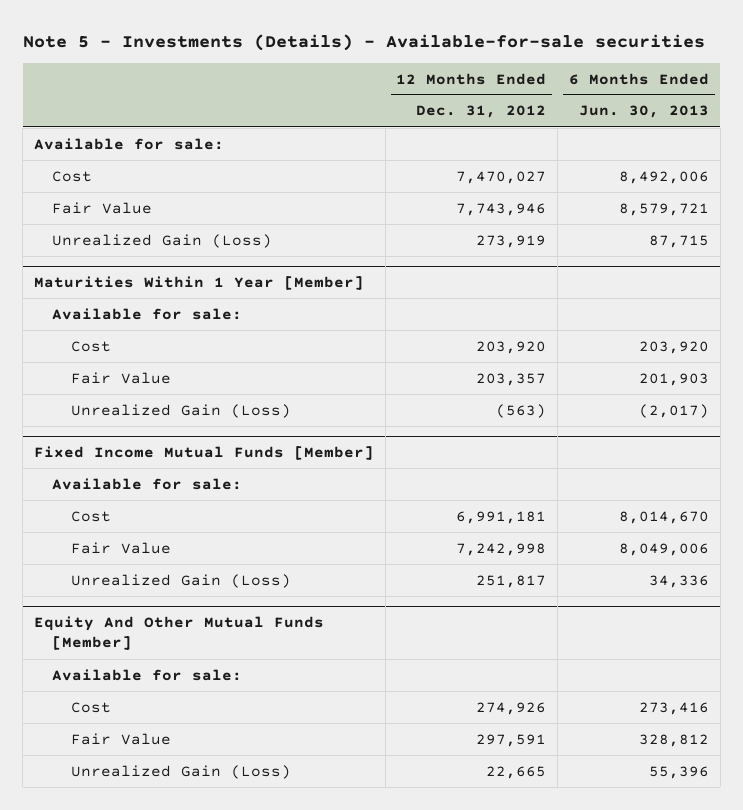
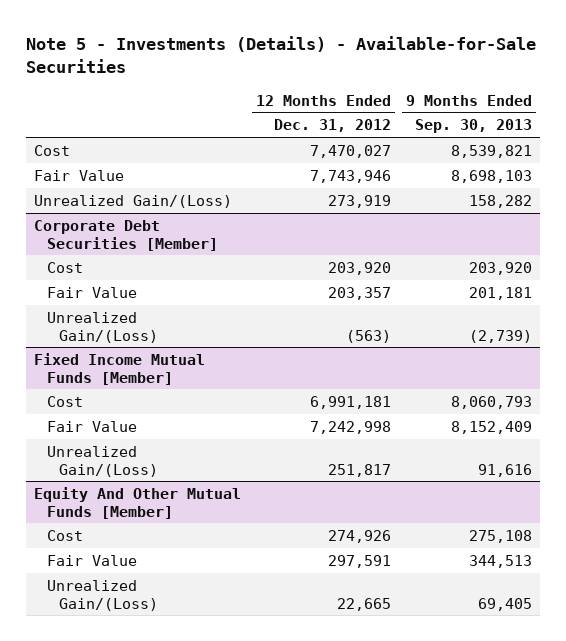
- Note 5 - Investments (Details) - Available-for-sale securities
+ Note 5 - Investments (Details) - Available-for-Sale Securities
- | 12 Months Ended Dec. 31, 2012 | 6 Months Ended Jun. 30, 2013
+ | 12 Months Ended Dec. 31, 2012 | 9 Months Ended Sep. 30, 2013
- Available for sale:
- Unrealized Gain (Loss) | 273,919 | 87,715
- Maturities Within 1 Year [Member]
- Available for sale:
+ Unrealized Gain/(Loss) | 273,919 | 158,282
+ Corporate Debt Securities [Member]
- Unrealized Gain (Loss) | (563) | (2,017)
+ Unrealized Gain/(Loss) | (563) | (2,739)
@ Fixed Income Mutual Funds [Member]
- Available for sale:
- Unrealized Gain (Loss) | 251,817 | 34,336
+ Unrealized Gain/(Loss) | 251,817 | 91,616
@ Equity And Other Mutual Funds [Member]
- Available for sale:
- Unrealized Gain (Loss) | 22,665 | 55,396
+ Unrealized Gain/(Loss) | 22,665 | 69,405

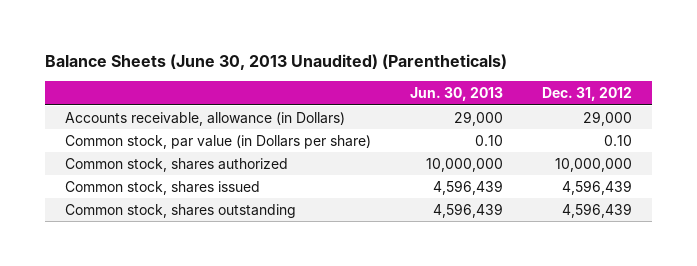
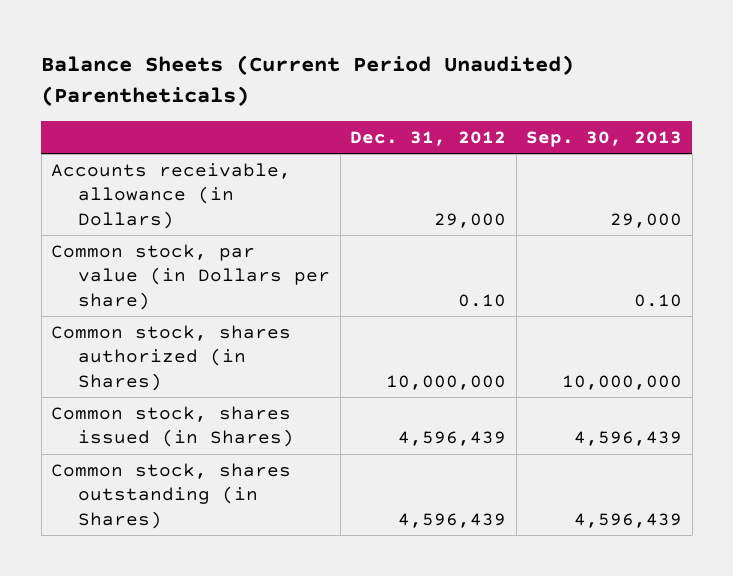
- Balance Sheets (June 30, 2013 Unaudited) (Parentheticals)
+ Balance Sheets (Current Period Unaudited) (Parentheticals)
- | Jun. 30, 2013 | Dec. 31, 2012
+ | Dec. 31, 2012 | Sep. 30, 2013
- Common stock, shares authorized | 10,000,000 | 10,000,000
- Common stock, shares issued | 4,596,439 | 4,596,439
- Common stock, shares outstanding | 4,596,439 | 4,596,439
+ Common stock, shares authorized (in Shares) | 10,000,000 | 10,000,000
+ Common stock, shares issued (in Shares) | 4,596,439 | 4,596,439
+ Common stock, shares outstanding (in Shares) | 4,596,439 | 4,596,439

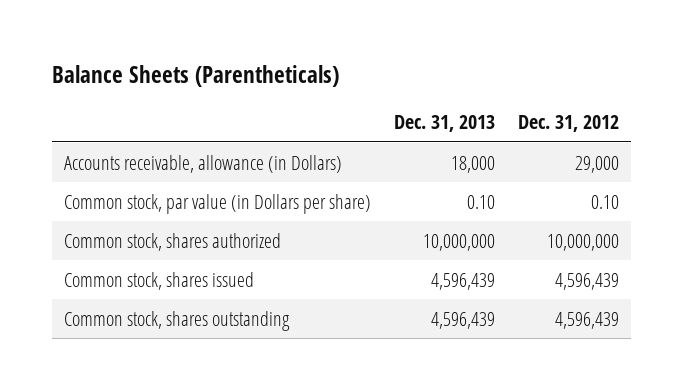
- Balance Sheets (Current Period Unaudited) (Parentheticals)
+ Balance Sheets (Parentheticals)
- | Dec. 31, 2012 | Sep. 30, 2013
+ | Dec. 31, 2013 | Dec. 31, 2012
- Common stock, shares authorized (in Shares) | 10,000,000 | 10,000,000
- Common stock, shares issued (in Shares) | 4,596,439 | 4,596,439
- Common stock, shares outstanding (in Shares) | 4,596,439 | 4,596,439
+ Common stock, shares authorized | 10,000,000 | 10,000,000
+ Common stock, shares issued | 4,596,439 | 4,596,439
+ Common stock, shares outstanding | 4,596,439 | 4,596,439

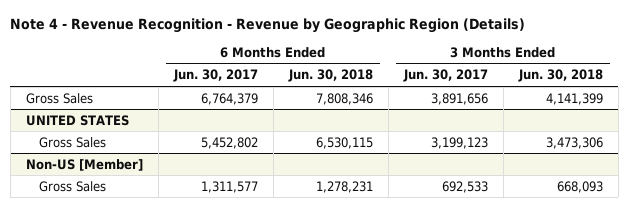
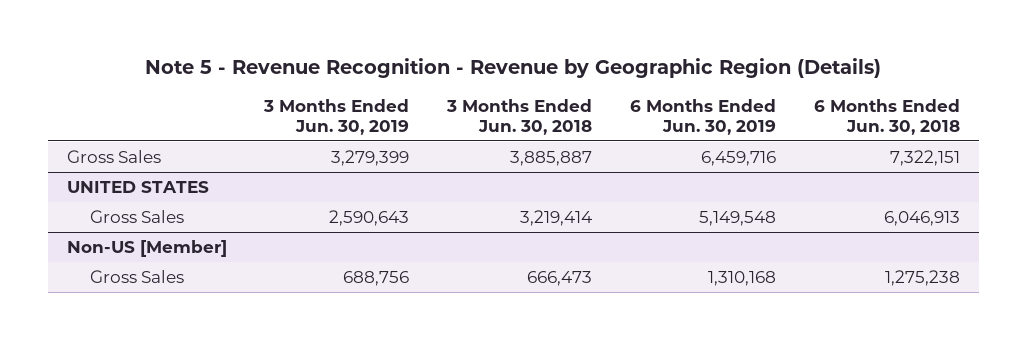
- Note 4 - Revenue Recognition - Revenue by Geographic Region (Details)
+ Note 5 - Revenue Recognition - Revenue by Geographic Region (Details)
- | 6 Months Ended Jun. 30, 2017 | 6 Months Ended Jun. 30, 2018 | 3 Months Ended Jun. 30, 2017 | 3 Months Ended Jun. 30, 2018
+ | 3 Months Ended Jun. 30, 2019 | 3 Months Ended Jun. 30, 2018 | 6 Months Ended Jun. 30, 2019 | 6 Months Ended Jun. 30, 2018
- Gross Sales | 6,764,379 | 7,808,346 | 3,891,656 | 4,141,399
+ Gross Sales | 3,279,399 | 3,885,887 | 6,459,716 | 7,322,151
@ UNITED STATES
- Gross Sales | 5,452,802 | 6,530,115 | 3,199,123 | 3,473,306
+ Gross Sales | 2,590,643 | 3,219,414 | 5,149,548 | 6,046,913
@ Non-US [Member]
- Gross Sales | 1,311,577 | 1,278,231 | 692,533 | 668,093
+ Gross Sales | 688,756 | 666,473 | 1,310,168 | 1,275,238

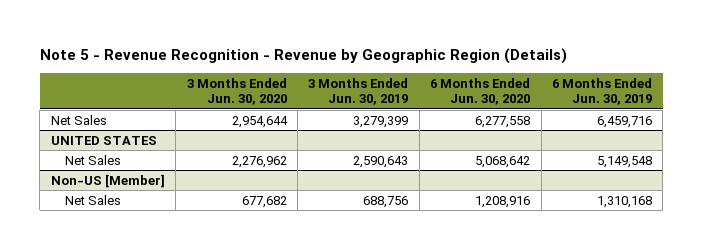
- | 3 Months Ended Jun. 30, 2019 | 3 Months Ended Jun. 30, 2018 | 6 Months Ended Jun. 30, 2019 | 6 Months Ended Jun. 30, 2018
+ | 3 Months Ended Jun. 30, 2020 | 3 Months Ended Jun. 30, 2019 | 6 Months Ended Jun. 30, 2020 | 6 Months Ended Jun. 30, 2019
- Gross Sales | 3,279,399 | 3,885,887 | 6,459,716 | 7,322,151
+ Net Sales | 2,954,644 | 3,279,399 | 6,277,558 | 6,459,716
@ UNITED STATES
- Gross Sales | 2,590,643 | 3,219,414 | 5,149,548 | 6,046,913
+ Net Sales | 2,276,962 | 2,590,643 | 5,068,642 | 5,149,548
@ Non-US [Member]
- Gross Sales | 688,756 | 666,473 | 1,310,168 | 1,275,238
+ Net Sales | 677,682 | 688,756 | 1,208,916 | 1,310,168

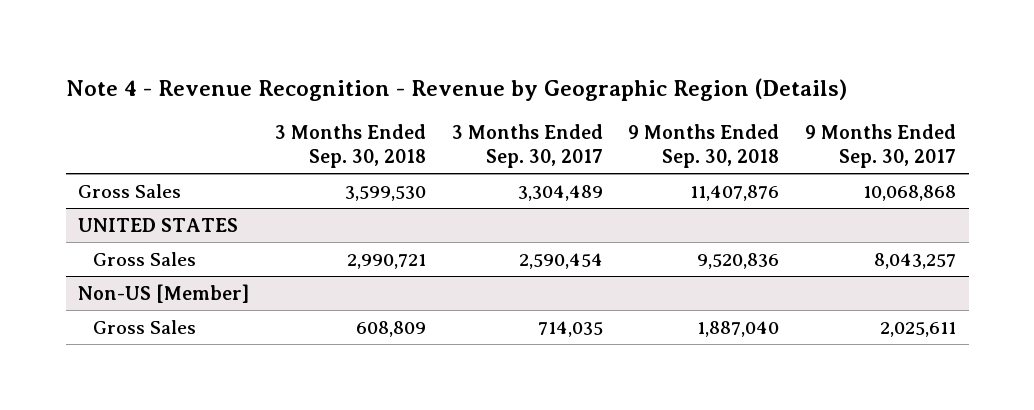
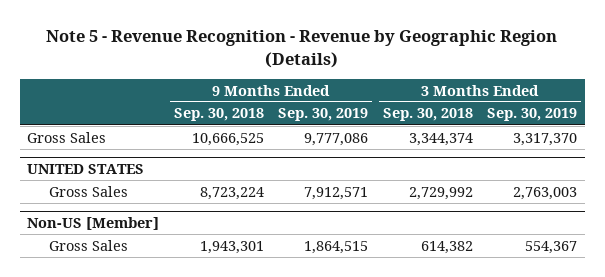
- Note 4 - Revenue Recognition - Revenue by Geographic Region (Details)
+ Note 5 - Revenue Recognition - Revenue by Geographic Region (Details)
- | 3 Months Ended Sep. 30, 2018 | 3 Months Ended Sep. 30, 2017 | 9 Months Ended Sep. 30, 2018 | 9 Months Ended Sep. 30, 2017
+ | 9 Months Ended Sep. 30, 2018 | 9 Months Ended Sep. 30, 2019 | 3 Months Ended Sep. 30, 2018 | 3 Months Ended Sep. 30, 2019
- Gross Sales | 3,599,530 | 3,304,489 | 11,407,876 | 10,068,868
+ Gross Sales | 10,666,525 | 9,777,086 | 3,344,374 | 3,317,370
@ UNITED STATES
- Gross Sales | 2,990,721 | 2,590,454 | 9,520,836 | 8,043,257
+ Gross Sales | 8,723,224 | 7,912,571 | 2,729,992 | 2,763,003
@ Non-US [Member]
- Gross Sales | 608,809 | 714,035 | 1,887,040 | 2,025,611
+ Gross Sales | 1,943,301 | 1,864,515 | 614,382 | 554,367

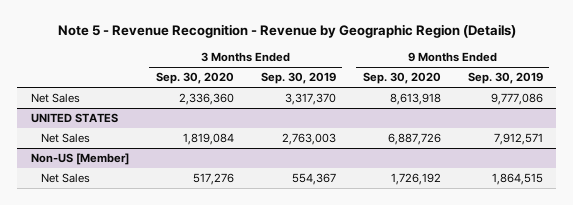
- | 9 Months Ended Sep. 30, 2018 | 9 Months Ended Sep. 30, 2019 | 3 Months Ended Sep. 30, 2018 | 3 Months Ended Sep. 30, 2019
+ | 3 Months Ended Sep. 30, 2020 | 3 Months Ended Sep. 30, 2019 | 9 Months Ended Sep. 30, 2020 | 9 Months Ended Sep. 30, 2019
- Gross Sales | 10,666,525 | 9,777,086 | 3,344,374 | 3,317,370
+ Net Sales | 2,336,360 | 3,317,370 | 8,613,918 | 9,777,086
@ UNITED STATES
- Gross Sales | 8,723,224 | 7,912,571 | 2,729,992 | 2,763,003
+ Net Sales | 1,819,084 | 2,763,003 | 6,887,726 | 7,912,571
@ Non-US [Member]
- Gross Sales | 1,943,301 | 1,864,515 | 614,382 | 554,367
+ Net Sales | 517,276 | 554,367 | 1,726,192 | 1,864,515

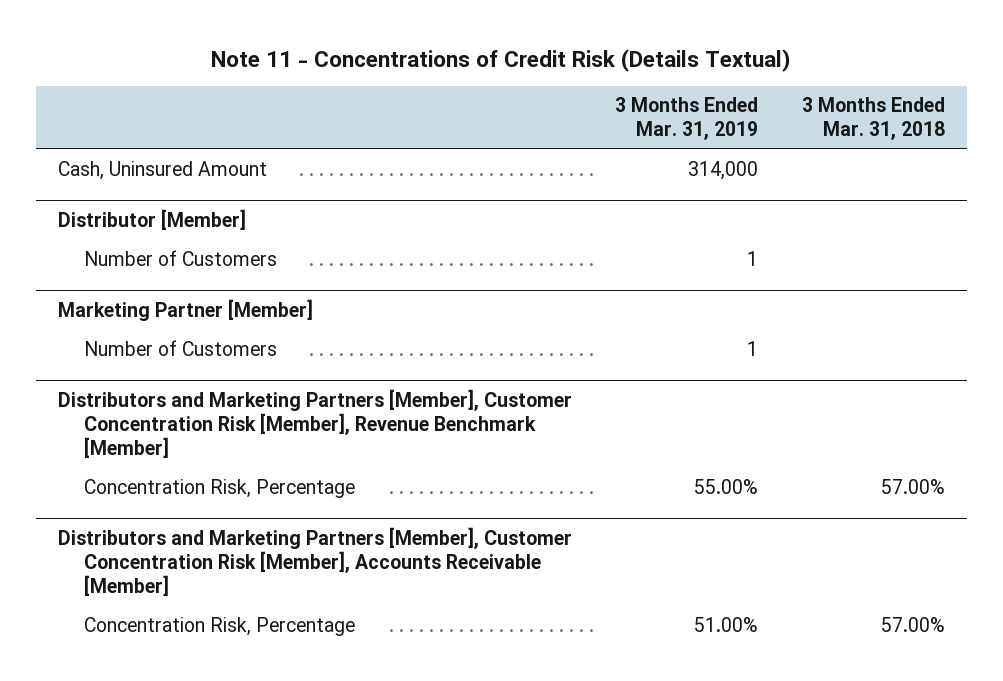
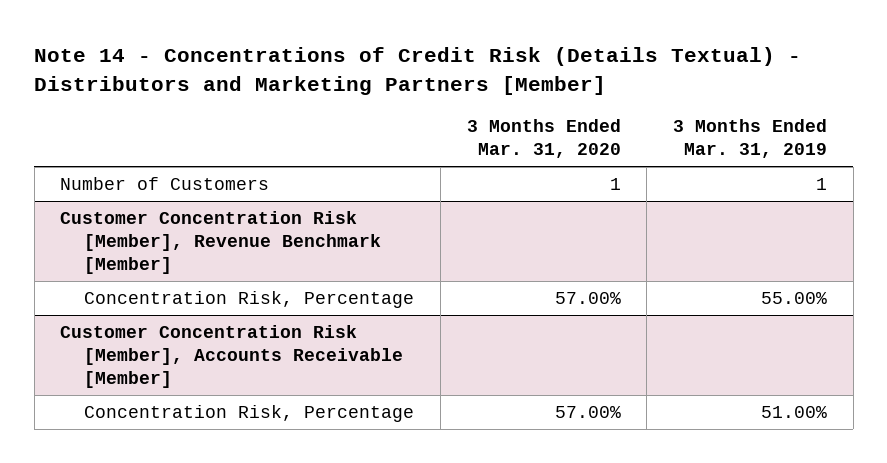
- Note 11 - Concentrations of Credit Risk (Details Textual)
+ Note 14 - Concentrations of Credit Risk (Details Textual) - Distributors and Marketing Partners [Member]
- | 3 Months Ended Mar. 31, 2019 | 3 Months Ended Mar. 31, 2018
+ | 3 Months Ended Mar. 31, 2020 | 3 Months Ended Mar. 31, 2019
- Cash, Uninsured Amount | 314,000 |
- Distributor [Member]
- Marketing Partner [Member]
- Number of Customers | 1 |
- Distributors and Marketing Partners [Member], Customer Concentration Risk [Member], Revenue Benchmark [Member]
+ Customer Concentration Risk [Member], Revenue Benchmark [Member]
- Distributors and Marketing Partners [Member], Customer Concentration Risk [Member], Accounts Receivable [Member]
+ Customer Concentration Risk [Member], Accounts Receivable [Member]

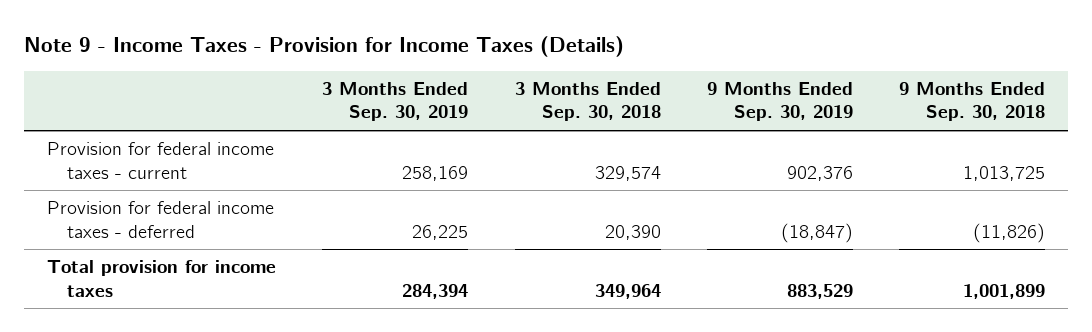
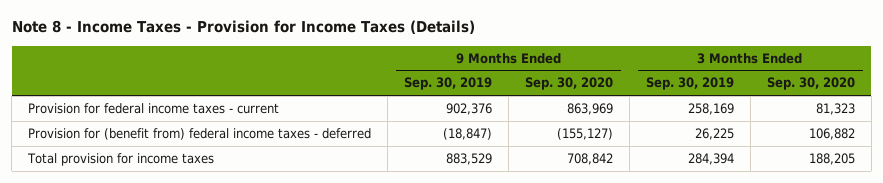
- Note 9 - Income Taxes - Provision for Income Taxes (Details)
+ Note 8 - Income Taxes - Provision for Income Taxes (Details)
- | 3 Months Ended Sep. 30, 2019 | 3 Months Ended Sep. 30, 2018 | 9 Months Ended Sep. 30, 2019 | 9 Months Ended Sep. 30, 2018
+ | 9 Months Ended Sep. 30, 2019 | 9 Months Ended Sep. 30, 2020 | 3 Months Ended Sep. 30, 2019 | 3 Months Ended Sep. 30, 2020
- Provision for federal income taxes - deferred | 26,225 | 20,390 | (18,847) | (11,826)
+ Provision for (benefit from) federal income taxes - deferred | (18,847) | (155,127) | 26,225 | 106,882

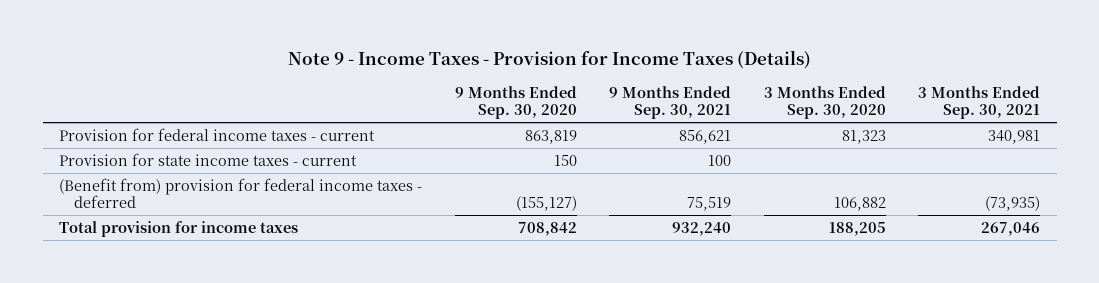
- Note 8 - Income Taxes - Provision for Income Taxes (Details)
+ Note 9 - Income Taxes - Provision for Income Taxes (Details)
- | 9 Months Ended Sep. 30, 2019 | 9 Months Ended Sep. 30, 2020 | 3 Months Ended Sep. 30, 2019 | 3 Months Ended Sep. 30, 2020
+ | 9 Months Ended Sep. 30, 2020 | 9 Months Ended Sep. 30, 2021 | 3 Months Ended Sep. 30, 2020 | 3 Months Ended Sep. 30, 2021
- Provision for federal income taxes - current | 902,376 | 863,969 | 258,169 | 81,323
- Provision for (benefit from) federal income taxes - deferred | (18,847) | (155,127) | 26,225 | 106,882
+ Provision for federal income taxes - current | 863,819 | 856,621 | 81,323 | 340,981
+ Provision for state income taxes - current | 150 | 100 | |
+ (Benefit from) provision for federal income taxes - deferred | (155,127) | 75,519 | 106,882 | (73,935)

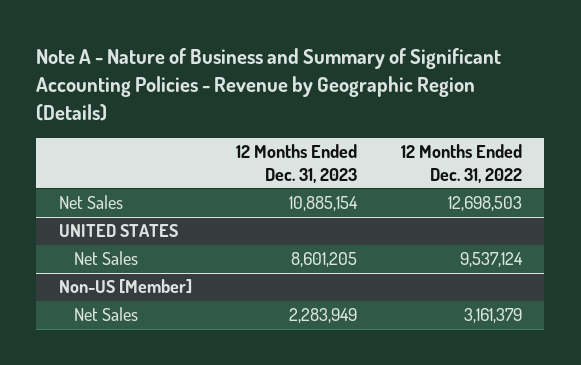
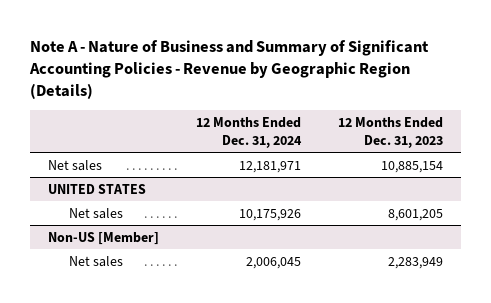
- | 12 Months Ended Dec. 31, 2023 | 12 Months Ended Dec. 31, 2022
+ | 12 Months Ended Dec. 31, 2024 | 12 Months Ended Dec. 31, 2023
- Net Sales | 10,885,154 | 12,698,503
+ Net sales | 12,181,971 | 10,885,154
@ UNITED STATES
- Net Sales | 8,601,205 | 9,537,124
+ Net sales | 10,175,926 | 8,601,205
@ Non-US [Member]
- Net Sales | 2,283,949 | 3,161,379
+ Net sales | 2,006,045 | 2,283,949

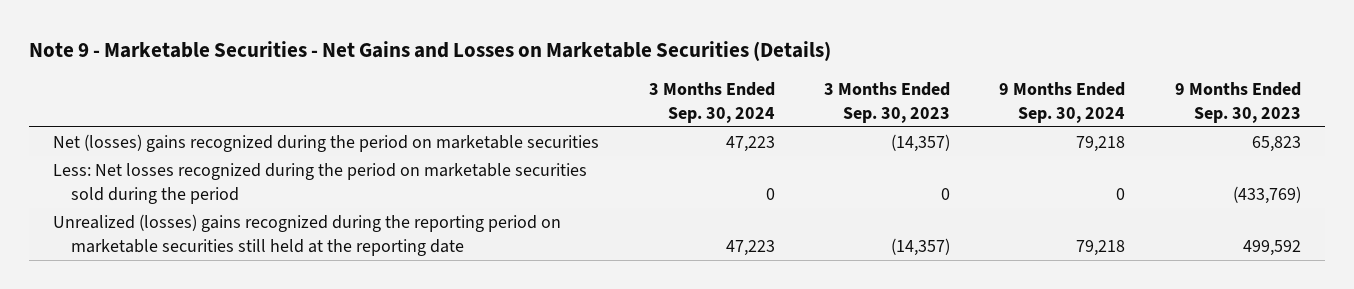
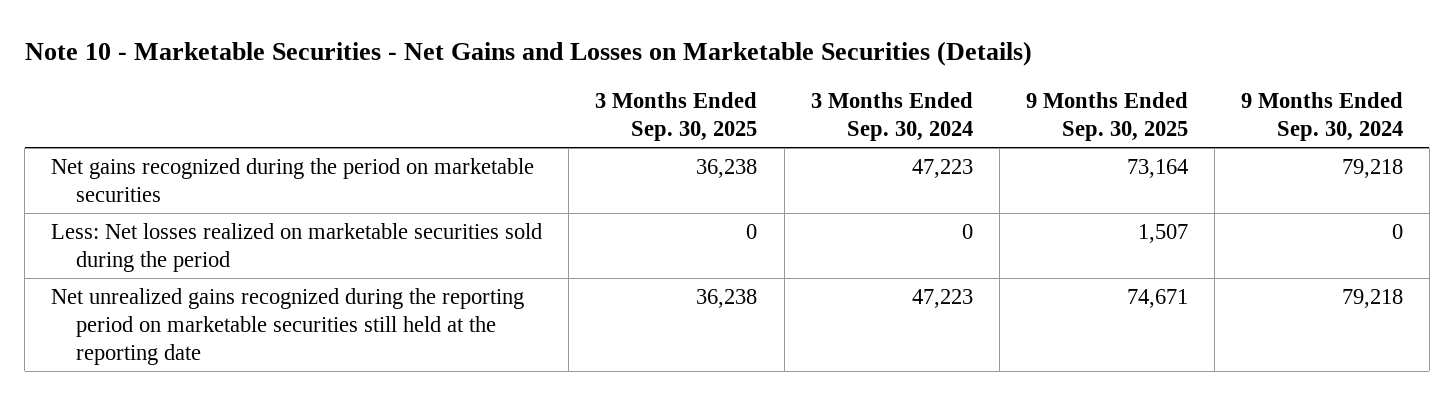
- Note 9 - Marketable Securities - Net Gains and Losses on Marketable Securities (Details)
+ Note 10 - Marketable Securities - Net Gains and Losses on Marketable Securities (Details)
- | 3 Months Ended Sep. 30, 2024 | 3 Months Ended Sep. 30, 2023 | 9 Months Ended Sep. 30, 2024 | 9 Months Ended Sep. 30, 2023
+ | 3 Months Ended Sep. 30, 2025 | 3 Months Ended Sep. 30, 2024 | 9 Months Ended Sep. 30, 2025 | 9 Months Ended Sep. 30, 2024
- Net (losses) gains recognized during the period on marketable securities | 47,223 | (14,357) | 79,218 | 65,823
- Less: Net losses recognized during the period on marketable securities sold during the period | 0 | 0 | 0 | (433,769)
- Unrealized (losses) gains recognized during the reporting period on marketable securities still held at the reporting date | 47,223 | (14,357) | 79,218 | 499,592
+ Net gains recognized during the period on marketable securities | 36,238 | 47,223 | 73,164 | 79,218
+ Less: Net losses realized on marketable securities sold during the period | 0 | 0 | 1,507 | 0
+ Net unrealized gains recognized during the reporting period on marketable securities still held at the reporting date | 36,238 | 47,223 | 74,671 | 79,218

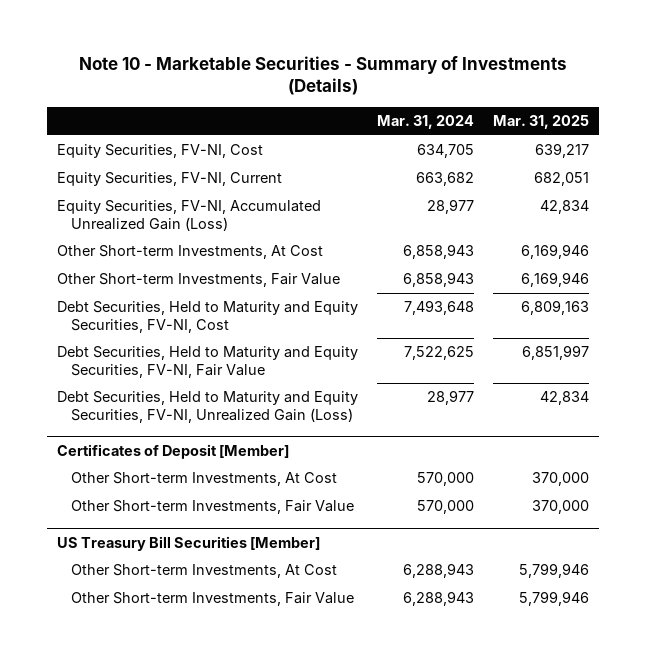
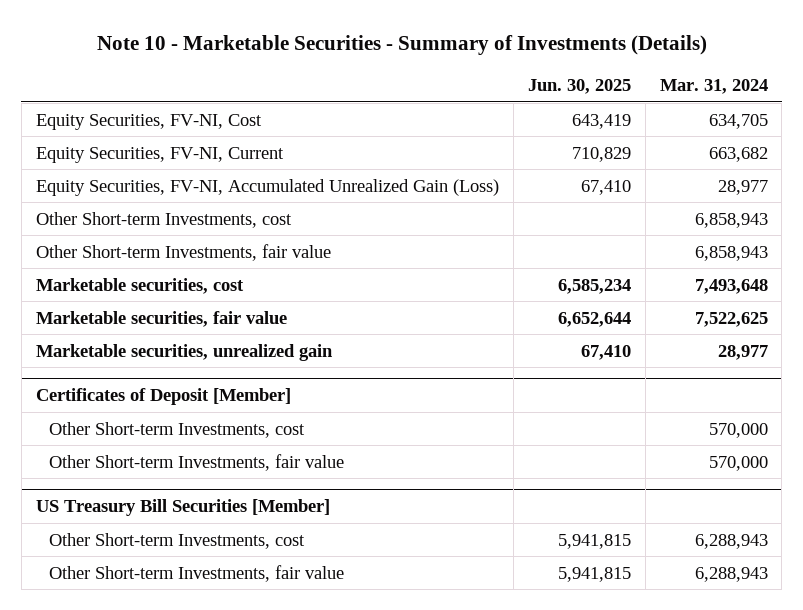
- | Mar. 31, 2024 | Mar. 31, 2025
+ | Jun. 30, 2025 | Mar. 31, 2024
- Other Short-term Investments, At Cost | 6,858,943 | 6,169,946
- Other Short-term Investments, Fair Value | 6,858,943 | 6,169,946
- Debt Securities, Held to Maturity and Equity Securities, FV-NI, Cost | 7,493,648 | 6,809,163
- Debt Securities, Held to Maturity and Equity Securities, FV-NI, Fair Value | 7,522,625 | 6,851,997
- Debt Securities, Held to Maturity and Equity Securities, FV-NI, Unrealized Gain (Loss) | 28,977 | 42,834
+ Other Short-term Investments, cost | | 6,858,943
+ Other Short-term Investments, fair value | | 6,858,943
+ Marketable securities, cost | 6,585,234 | 7,493,648
+ Marketable securities, fair value | 6,652,644 | 7,522,625
+ Marketable securities, unrealized gain | 67,410 | 28,977
@ Certificates of Deposit [Member]
- Other Short-term Investments, At Cost | 570,000 | 370,000
- Other Short-term Investments, Fair Value | 570,000 | 370,000
+ Other Short-term Investments, cost | | 570,000
+ Other Short-term Investments, fair value | | 570,000
@ US Treasury Bill Securities [Member]
- Other Short-term Investments, At Cost | 6,288,943 | 5,799,946
- Other Short-term Investments, Fair Value | 6,288,943 | 5,799,946
+ Other Short-term Investments, cost | 5,941,815 | 6,288,943
+ Other Short-term Investments, fair value | 5,941,815 | 6,288,943

